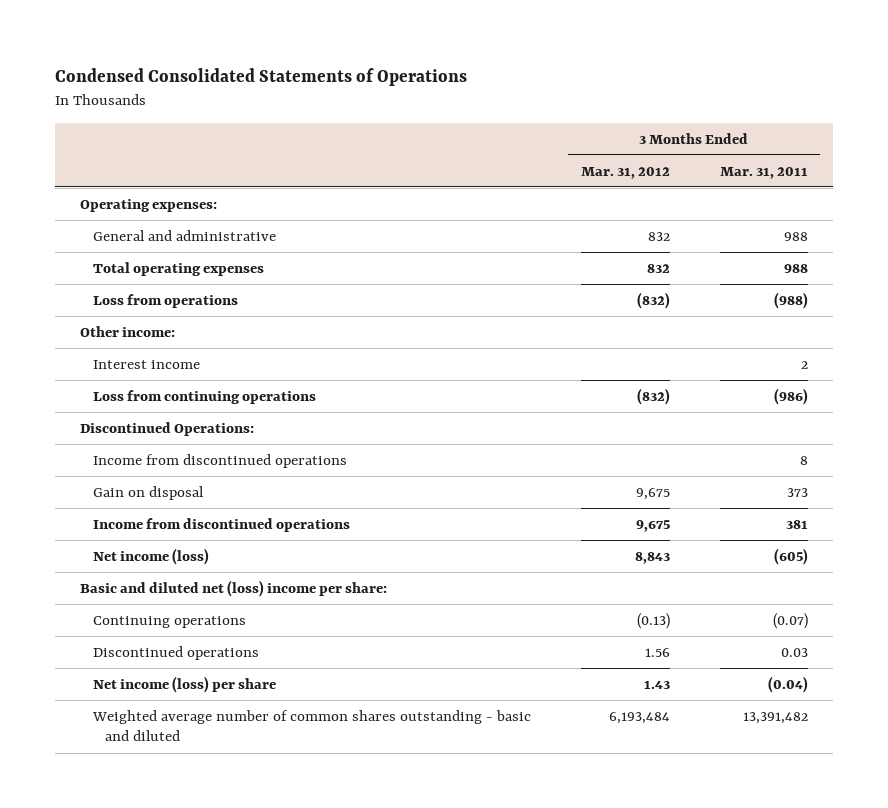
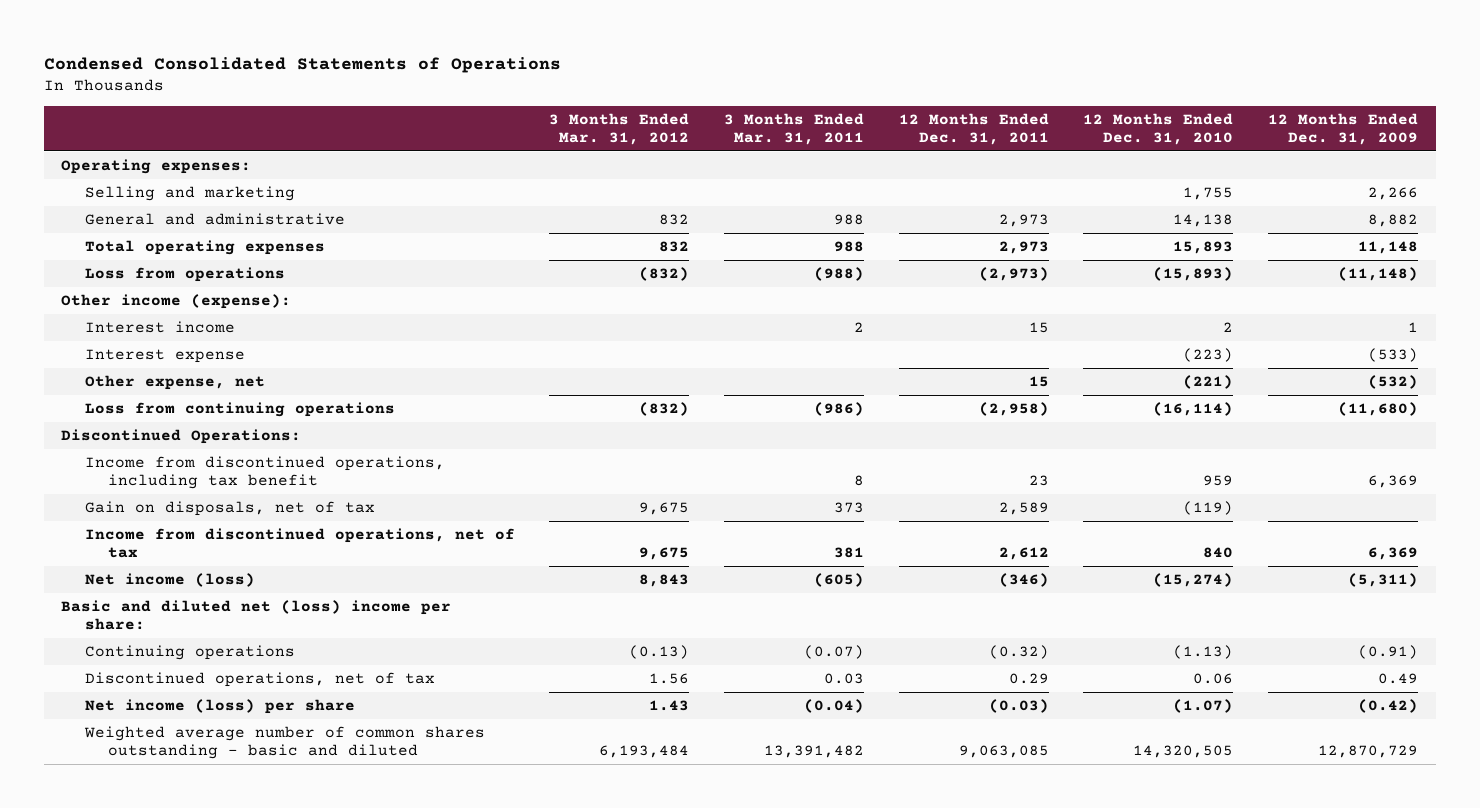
- | 3 Months Ended Mar. 31, 2012 | 3 Months Ended Mar. 31, 2011
+ | 3 Months Ended Mar. 31, 2012 | 3 Months Ended Mar. 31, 2011 | 12 Months Ended Dec. 31, 2011 | 12 Months Ended Dec. 31, 2010 | 12 Months Ended Dec. 31, 2009
+ Selling and marketing | | | | 1,755 | 2,266
- Other income:
+ Other income (expense):
+ Interest expense | | | | (223) | (533)
+ Other expense, net | | | 15 | (221) | (532)
- Income from discontinued operations | | 8
- Gain on disposal | 9,675 | 373
- Income from discontinued operations | 9,675 | 381
+ Income from discontinued operations, including tax benefit | | 8 | 23 | 959 | 6,369
+ Gain on disposals, net of tax | 9,675 | 373 | 2,589 | (119) |
+ Income from discontinued operations, net of tax | 9,675 | 381 | 2,612 | 840 | 6,369
- Discontinued operations | 1.56 | 0.03
+ Discontinued operations, net of tax | 1.56 | 0.03 | 0.29 | 0.06 | 0.49

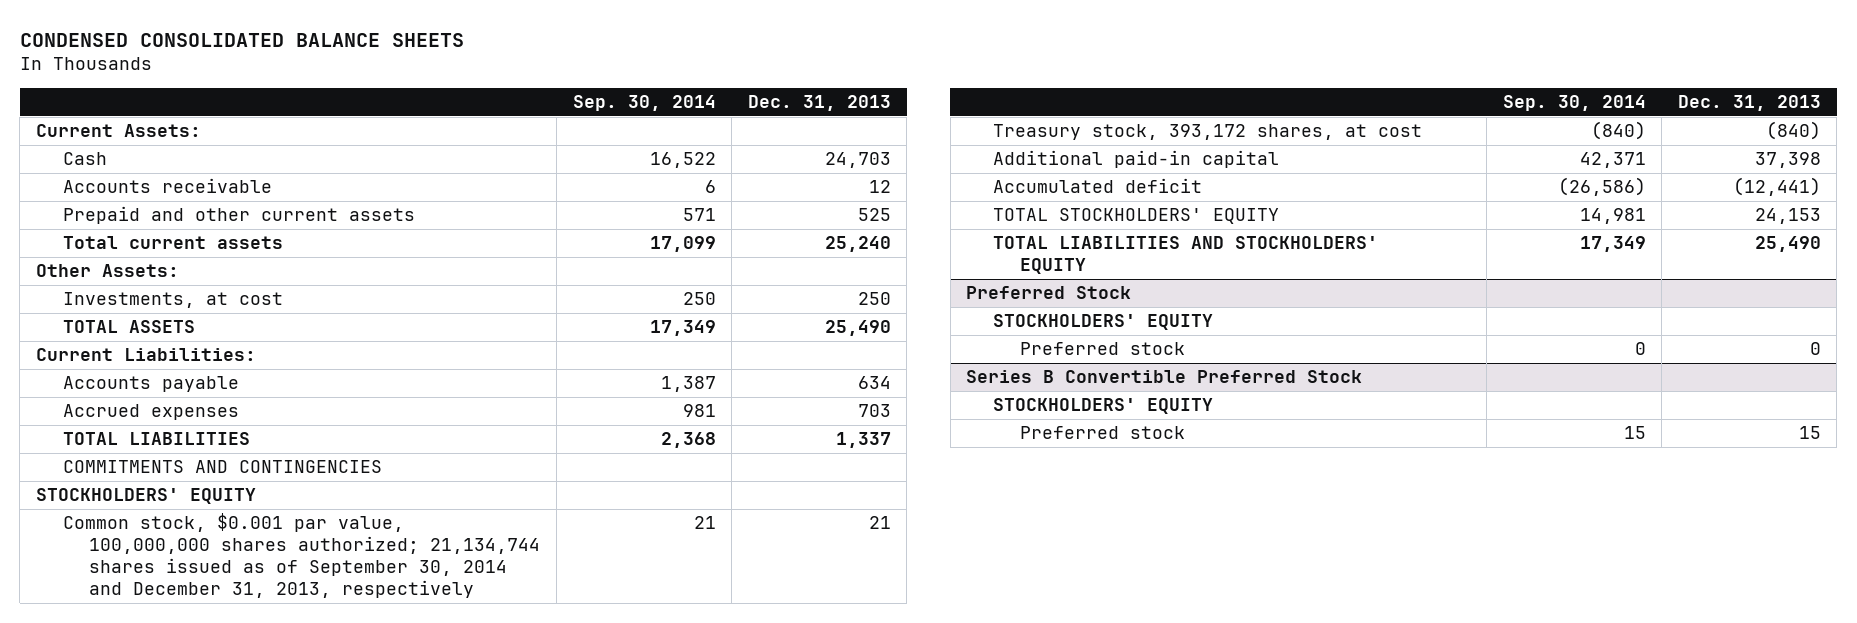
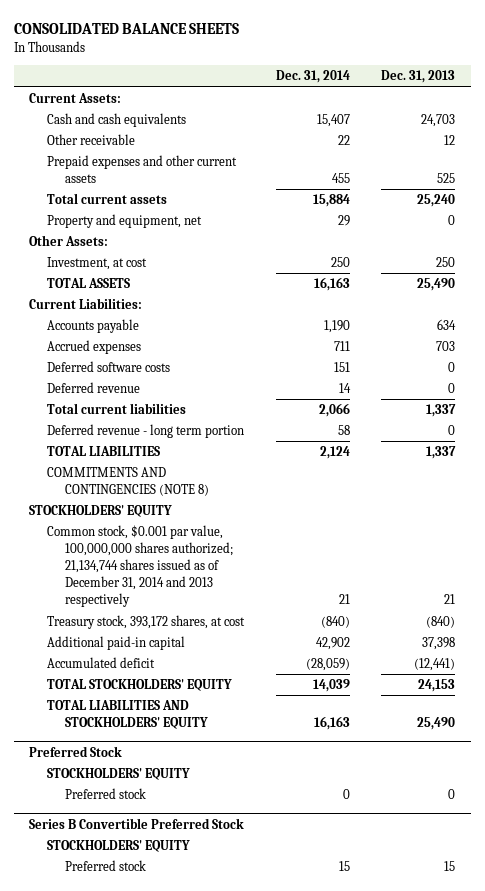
- CONDENSED CONSOLIDATED BALANCE SHEETS
+ CONSOLIDATED BALANCE SHEETS
- | Sep. 30, 2014 | Dec. 31, 2013
+ | Dec. 31, 2014 | Dec. 31, 2013
- Cash | 16,522 | 24,703
- Accounts receivable | 6 | 12
- Prepaid and other current assets | 571 | 525
+ Cash and cash equivalents | 15,407 | 24,703
+ Other receivable | 22 | 12
+ Prepaid expenses and other current assets | 455 | 525
+ Property and equipment, net | 29 | 0
- Investments, at cost | 250 | 250
+ Investment, at cost | 250 | 250
+ Deferred software costs | 151 | 0
+ Deferred revenue | 14 | 0
+ Total current liabilities | 2,066 | 1,337
+ Deferred revenue - long term portion | 58 | 0
- COMMITMENTS AND CONTINGENCIES
+ COMMITMENTS AND CONTINGENCIES (NOTE 8)
- Common stock, $0.001 par value, 100,000,000 shares authorized; 21,134,744 shares issued as of September 30, 2014 and December 31, 2013, respectively | 21 | 21
+ Common stock, $0.001 par value, 100,000,000 shares authorized; 21,134,744 shares issued as of December 31, 2014 and 2013 respectively | 21 | 21

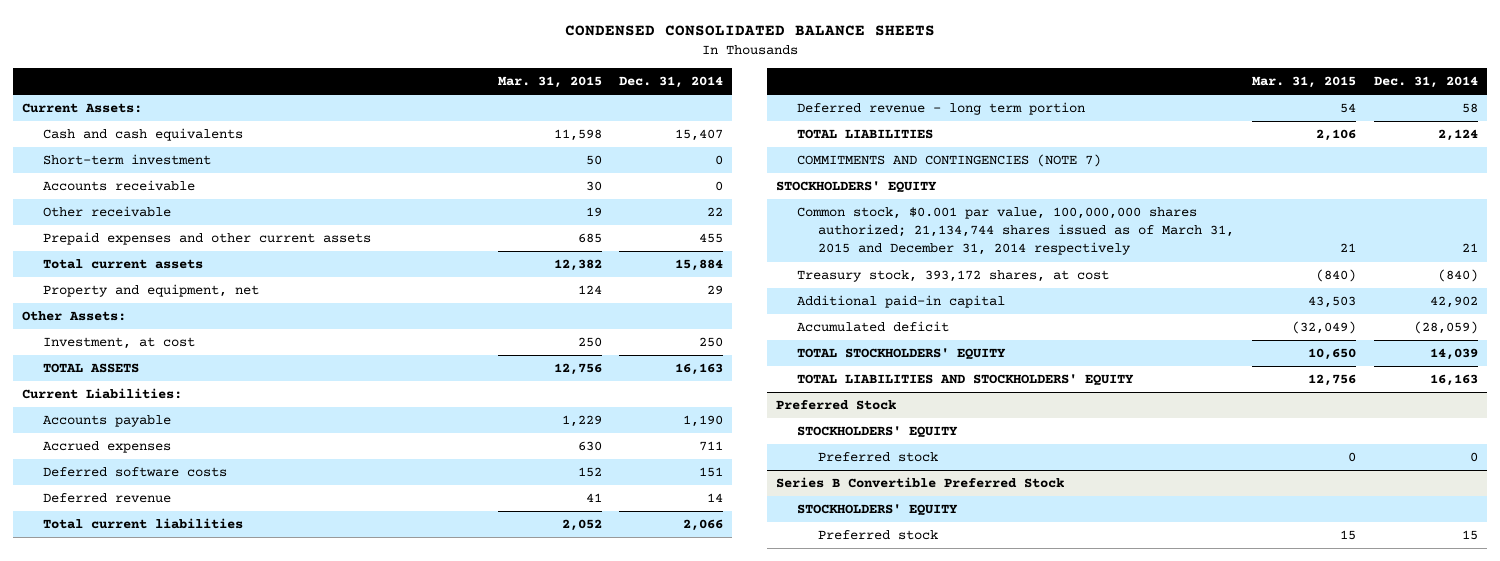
- CONSOLIDATED BALANCE SHEETS
+ CONDENSED CONSOLIDATED BALANCE SHEETS
- | Dec. 31, 2014 | Dec. 31, 2013
+ | Mar. 31, 2015 | Dec. 31, 2014
+ Short-term investment | 50 | 0
+ Accounts receivable | 30 | 0
- COMMITMENTS AND CONTINGENCIES (NOTE 8)
+ COMMITMENTS AND CONTINGENCIES (NOTE 7)
- Common stock, $0.001 par value, 100,000,000 shares authorized; 21,134,744 shares issued as of December 31, 2014 and 2013 respectively | 21 | 21
+ Common stock, $0.001 par value, 100,000,000 shares authorized; 21,134,744 shares issued as of March 31, 2015 and December 31, 2014 respectively | 21 | 21

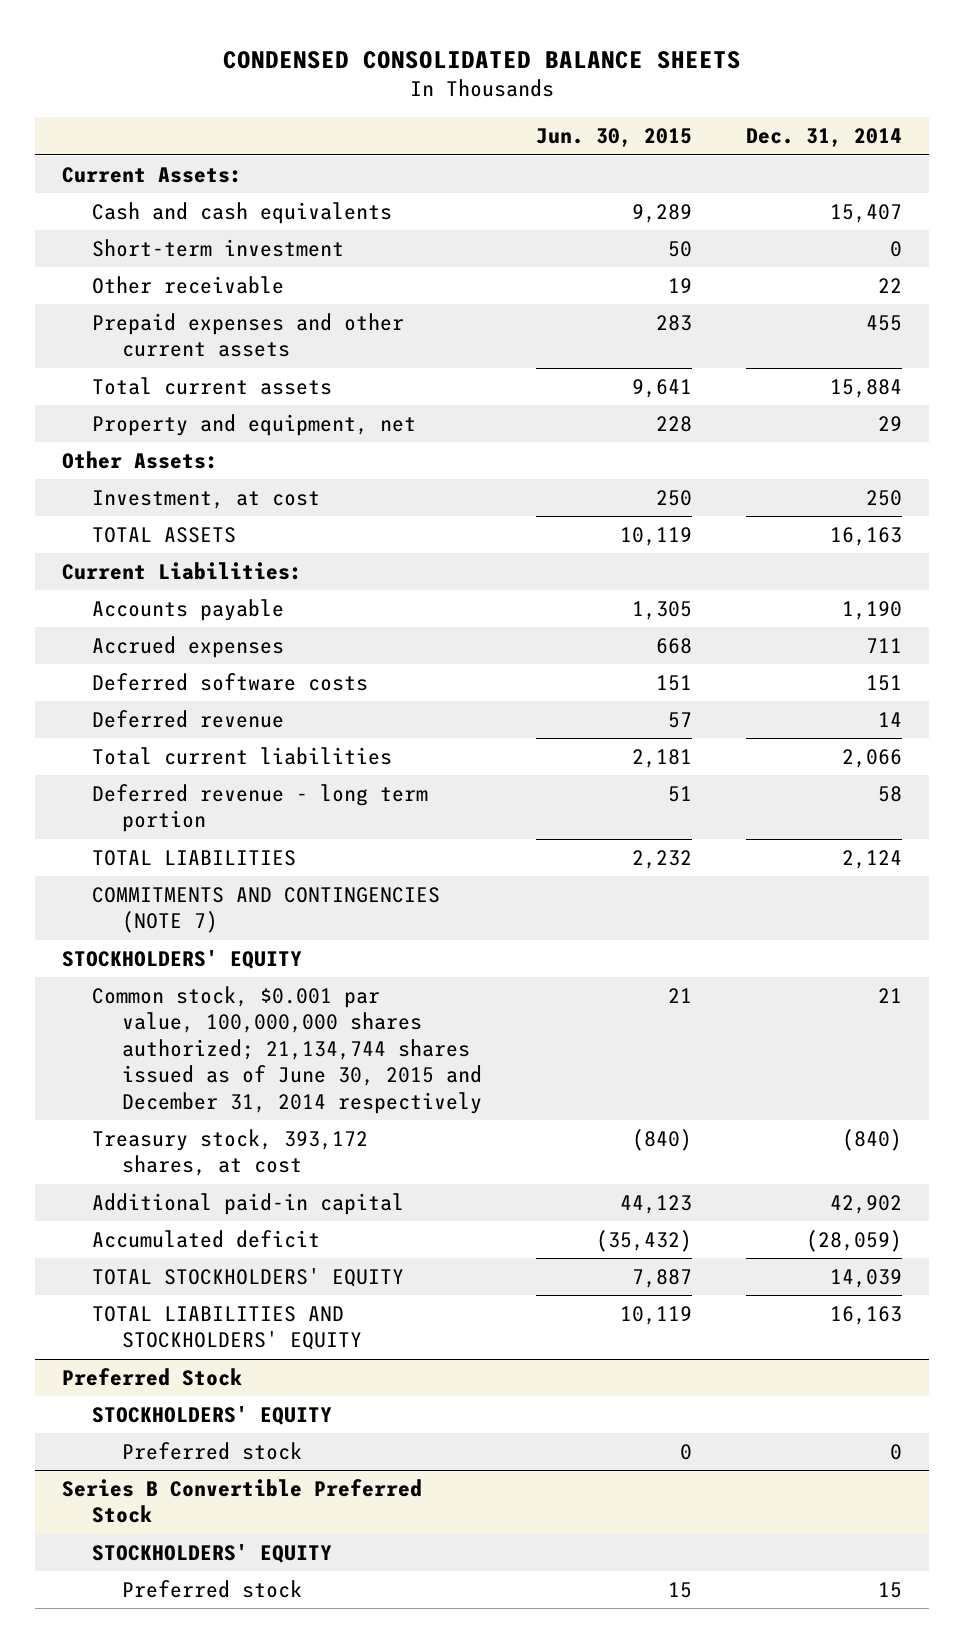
- | Mar. 31, 2015 | Dec. 31, 2014
+ | Jun. 30, 2015 | Dec. 31, 2014
- Accounts receivable | 30 | 0
- Common stock, $0.001 par value, 100,000,000 shares authorized; 21,134,744 shares issued as of March 31, 2015 and December 31, 2014 respectively | 21 | 21
+ Common stock, $0.001 par value, 100,000,000 shares authorized; 21,134,744 shares issued as of June 30, 2015 and December 31, 2014 respectively | 21 | 21

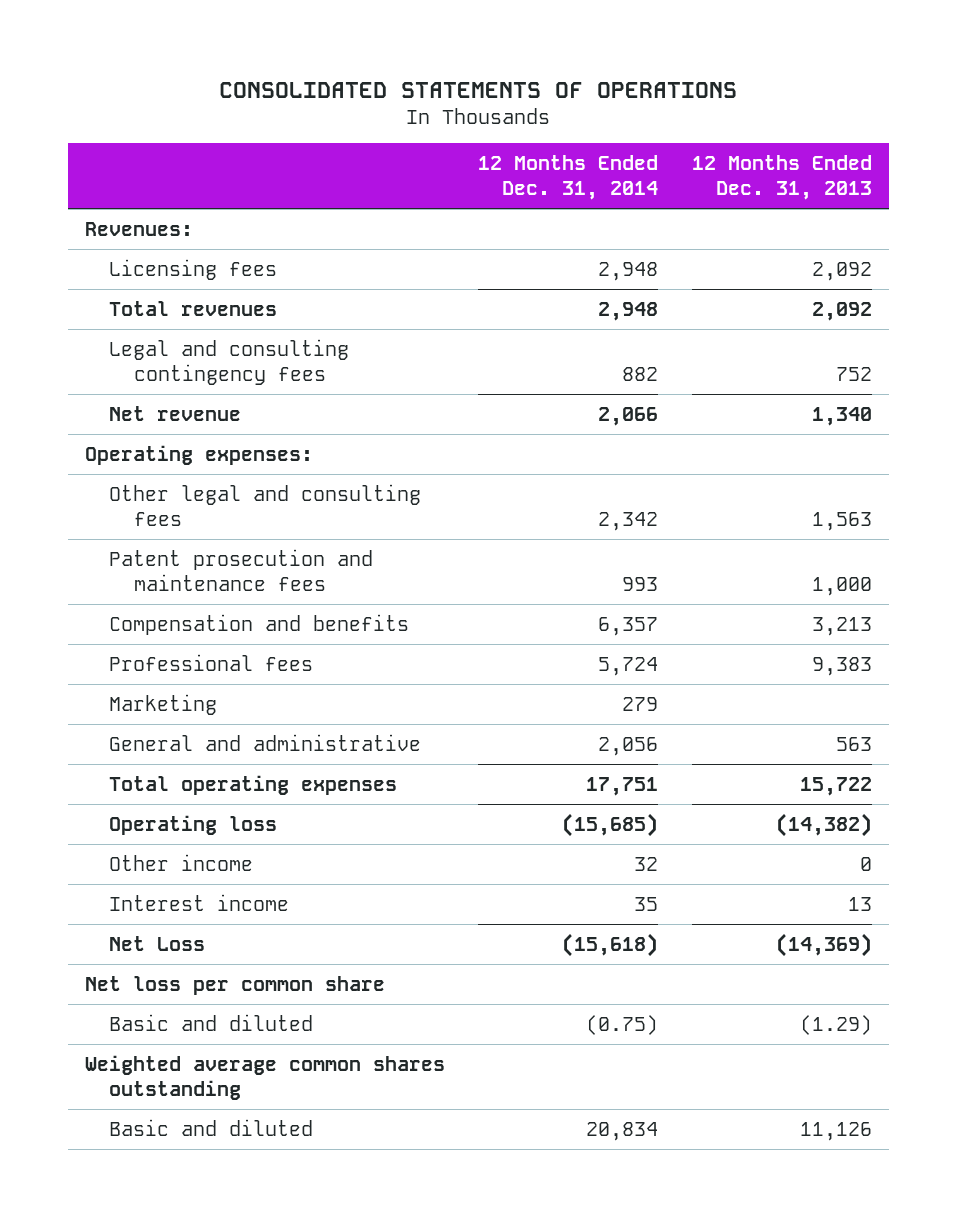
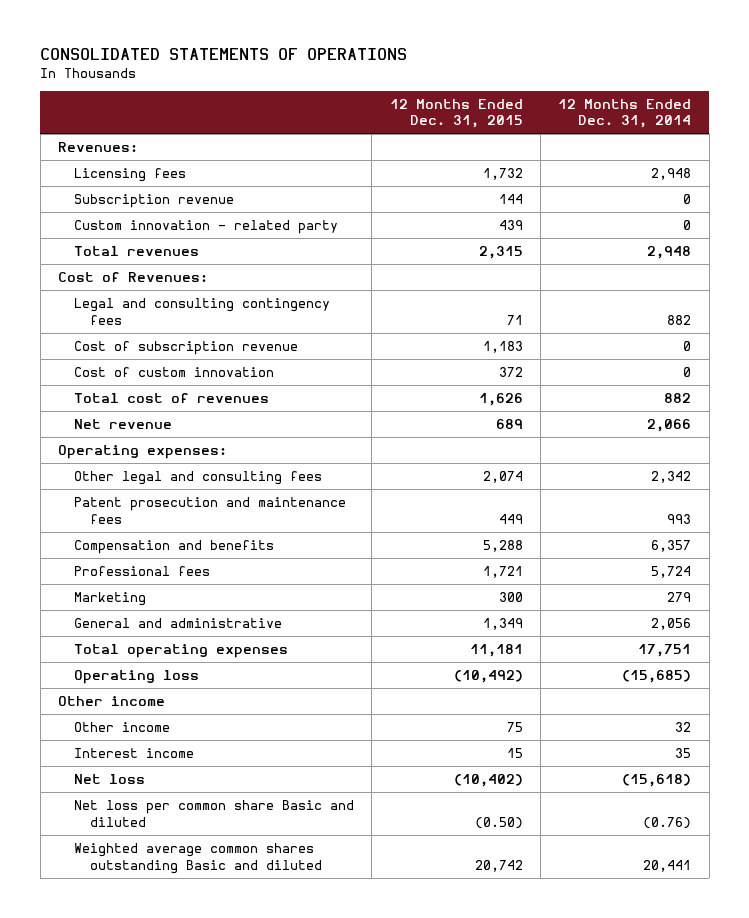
- | 12 Months Ended Dec. 31, 2014 | 12 Months Ended Dec. 31, 2013
+ | 12 Months Ended Dec. 31, 2015 | 12 Months Ended Dec. 31, 2014
+ Subscription revenue | 144 | 0
+ Custom innovation - related party | 439 | 0
+ Cost of Revenues:
+ Cost of subscription revenue | 1,183 | 0
+ Cost of custom innovation | 372 | 0
+ Total cost of revenues | 1,626 | 882
+ Other income
- Net Loss | (15,618) | (14,369)
- Net loss per common share
- Basic and diluted | (0.75) | (1.29)
- Weighted average common shares outstanding
- Basic and diluted | 20,834 | 11,126
+ Net loss | (10,402) | (15,618)
+ Net loss per common share Basic and diluted | (0.50) | (0.76)
+ Weighted average common shares outstanding Basic and diluted | 20,742 | 20,441

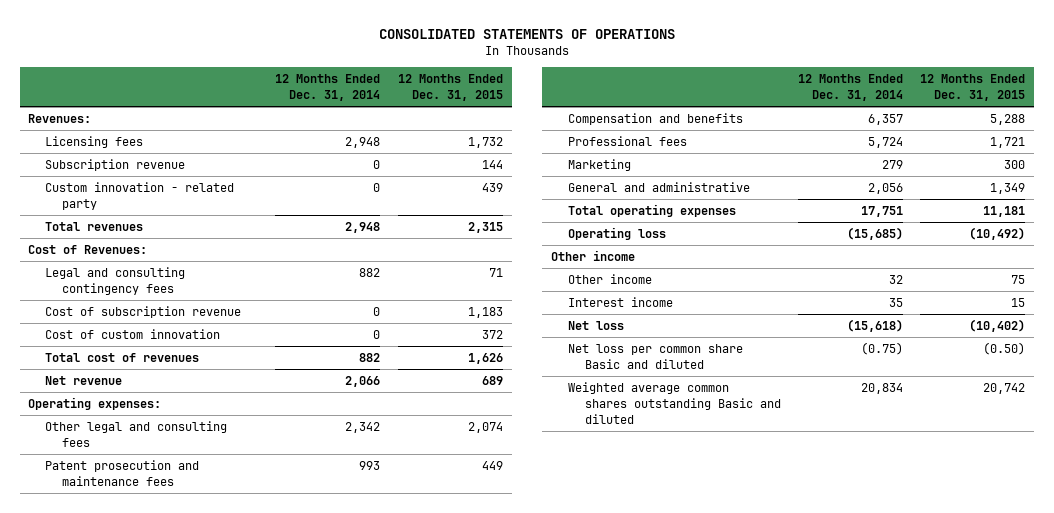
- | 12 Months Ended Dec. 31, 2015 | 12 Months Ended Dec. 31, 2014
+ | 12 Months Ended Dec. 31, 2014 | 12 Months Ended Dec. 31, 2015
- Net loss per common share Basic and diluted | (0.50) | (0.76)
- Weighted average common shares outstanding Basic and diluted | 20,742 | 20,441
+ Net loss per common share Basic and diluted | (0.75) | (0.50)
+ Weighted average common shares outstanding Basic and diluted | 20,834 | 20,742

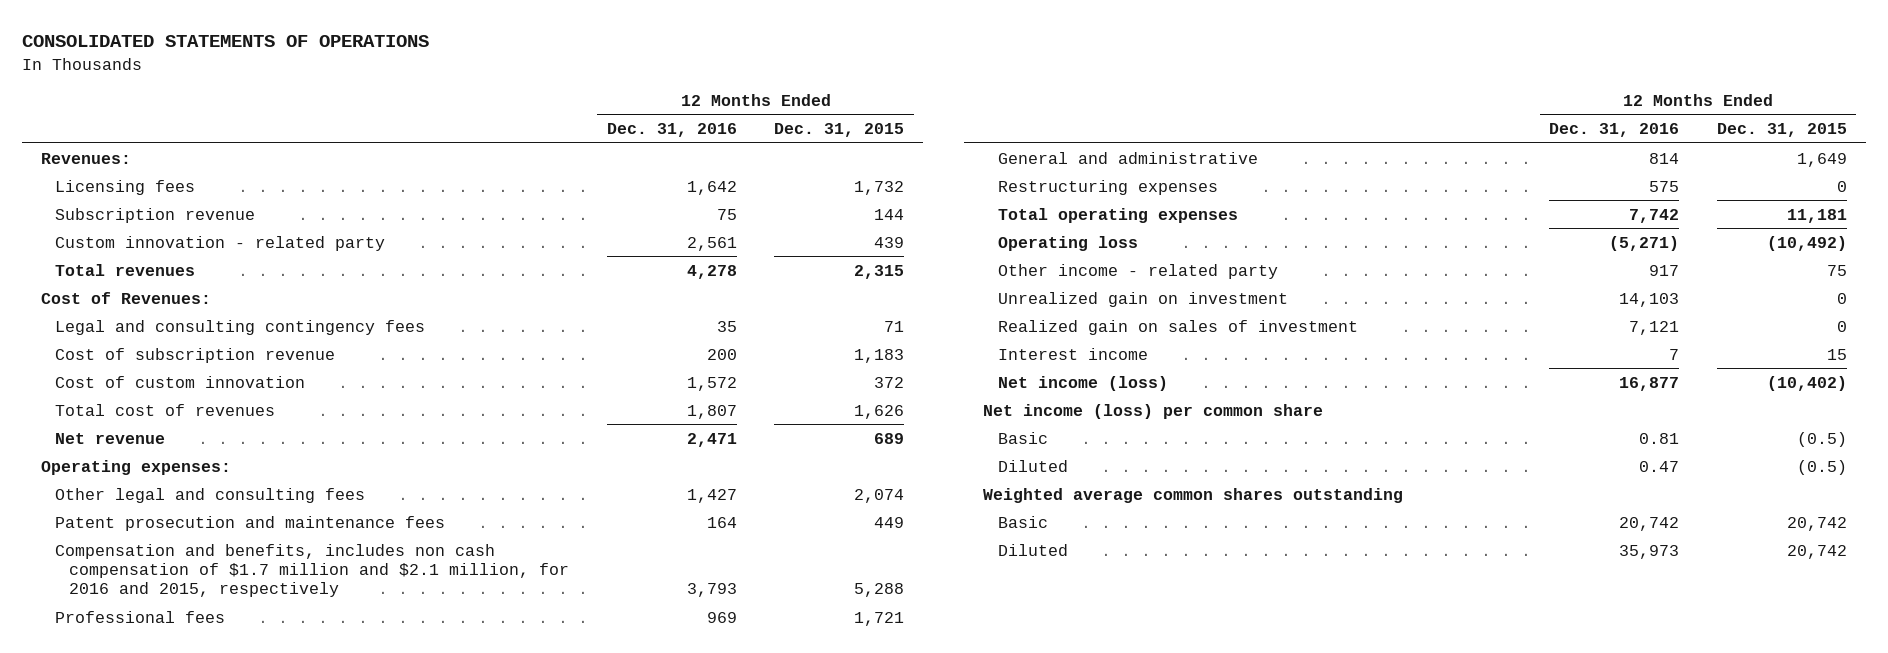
- | 12 Months Ended Dec. 31, 2014 | 12 Months Ended Dec. 31, 2015
+ | 12 Months Ended Dec. 31, 2016 | 12 Months Ended Dec. 31, 2015
- Compensation and benefits | 6,357 | 5,288
+ Compensation and benefits, includes non cash compensation of $1.7 million and $2.1 million, for 2016 and 2015, respectively | 3,793 | 5,288
- Marketing | 279 | 300
- General and administrative | 2,056 | 1,349
+ General and administrative | 814 | 1,649
+ Restructuring expenses | 575 | 0
- Other income
- Other income | 32 | 75
+ Other income - related party | 917 | 75
+ Unrealized gain on investment | 14,103 | 0
+ Realized gain on sales of investment | 7,121 | 0
- Net loss | (15,618) | (10,402)
- Net loss per common share Basic and diluted | (0.75) | (0.50)
- Weighted average common shares outstanding Basic and diluted | 20,834 | 20,742
+ Net income (loss) | 16,877 | (10,402)
+ Net income (loss) per common share
+ Basic | 0.81 | (0.5)
+ Diluted | 0.47 | (0.5)
+ Weighted average common shares outstanding
+ Basic | 20,742 | 20,742
+ Diluted | 35,973 | 20,742

